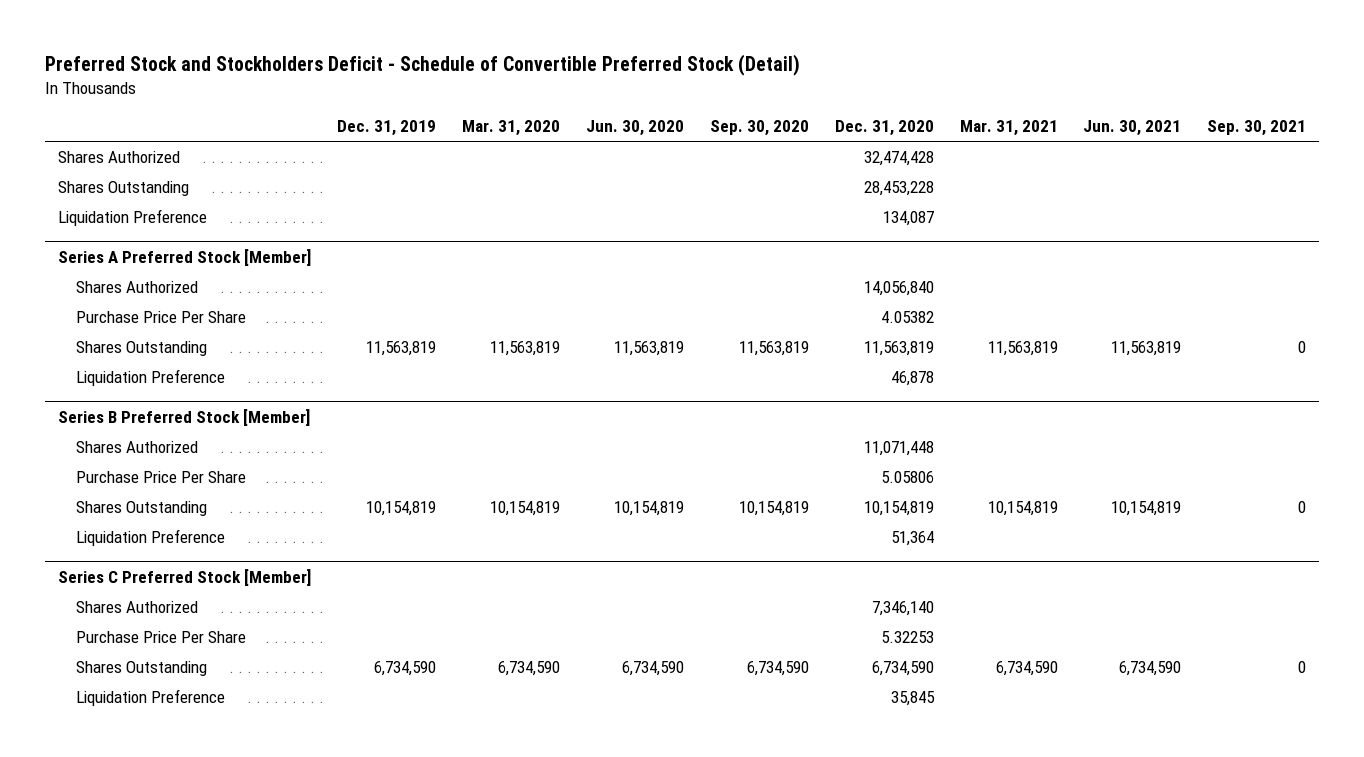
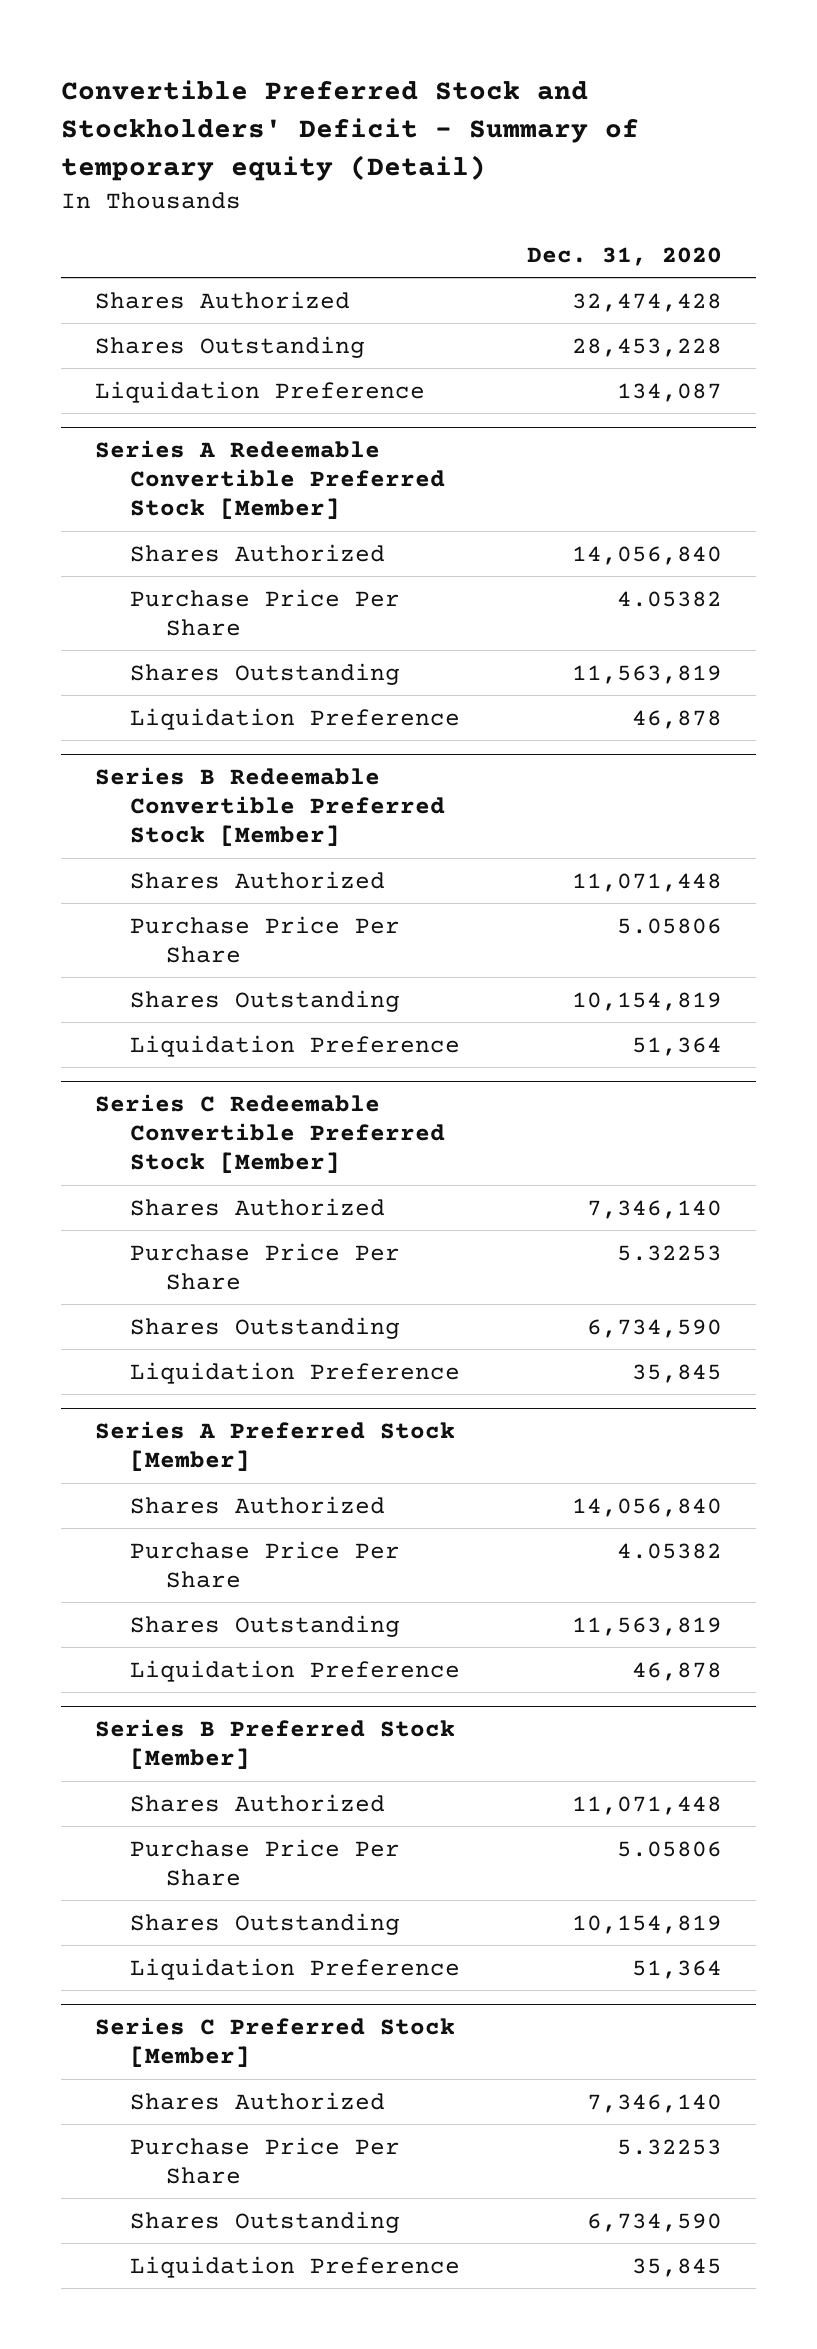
- Preferred Stock and Stockholders Deficit - Schedule of Convertible Preferred Stock (Detail)
+ Convertible Preferred Stock and Stockholders' Deficit - Summary of temporary equity (Detail)
- | Dec. 31, 2019 | Mar. 31, 2020 | Jun. 30, 2020 | Sep. 30, 2020 | Dec. 31, 2020 | Mar. 31, 2021 | Jun. 30, 2021 | Sep. 30, 2021
+ | Dec. 31, 2020
+ Series A Redeemable Convertible Preferred Stock [Member]
+ Shares Authorized | 14,056,840
+ Purchase Price Per Share | 4.05382
+ Shares Outstanding | 11,563,819
+ Liquidation Preference | 46,878
+ Series B Redeemable Convertible Preferred Stock [Member]
+ Shares Authorized | 11,071,448
+ Purchase Price Per Share | 5.05806
+ Shares Outstanding | 10,154,819
+ Liquidation Preference | 51,364
+ Series C Redeemable Convertible Preferred Stock [Member]
+ Shares Authorized | 7,346,140
+ Purchase Price Per Share | 5.32253
+ Shares Outstanding | 6,734,590
+ Liquidation Preference | 35,845

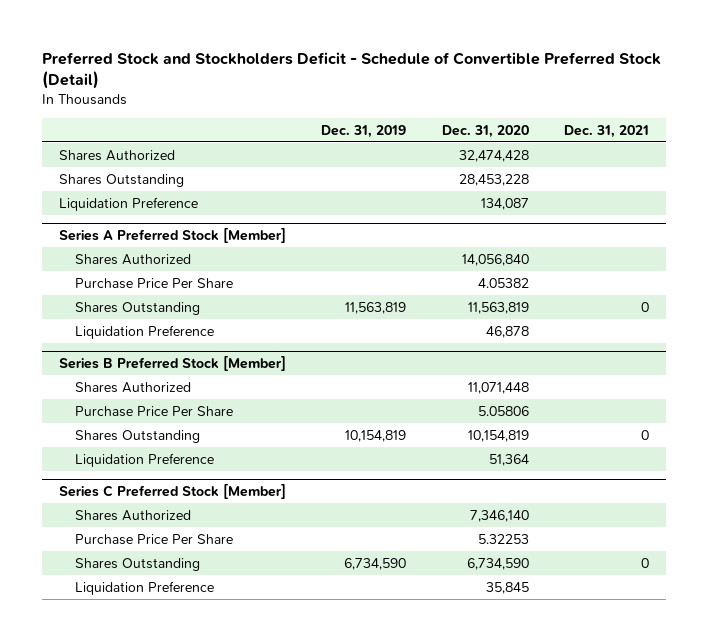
- Convertible Preferred Stock and Stockholders' Deficit - Summary of temporary equity (Detail)
+ Preferred Stock and Stockholders Deficit - Schedule of Convertible Preferred Stock (Detail)
- | Dec. 31, 2020
+ | Dec. 31, 2019 | Dec. 31, 2020 | Dec. 31, 2021
- Series A Redeemable Convertible Preferred Stock [Member]
- Shares Authorized | 14,056,840
- Purchase Price Per Share | 4.05382
- Shares Outstanding | 11,563,819
- Liquidation Preference | 46,878
- Series B Redeemable Convertible Preferred Stock [Member]
- Shares Authorized | 11,071,448
- Purchase Price Per Share | 5.05806
- Shares Outstanding | 10,154,819
- Liquidation Preference | 51,364
- Series C Redeemable Convertible Preferred Stock [Member]
- Shares Authorized | 7,346,140
- Purchase Price Per Share | 5.32253
- Shares Outstanding | 6,734,590
- Liquidation Preference | 35,845

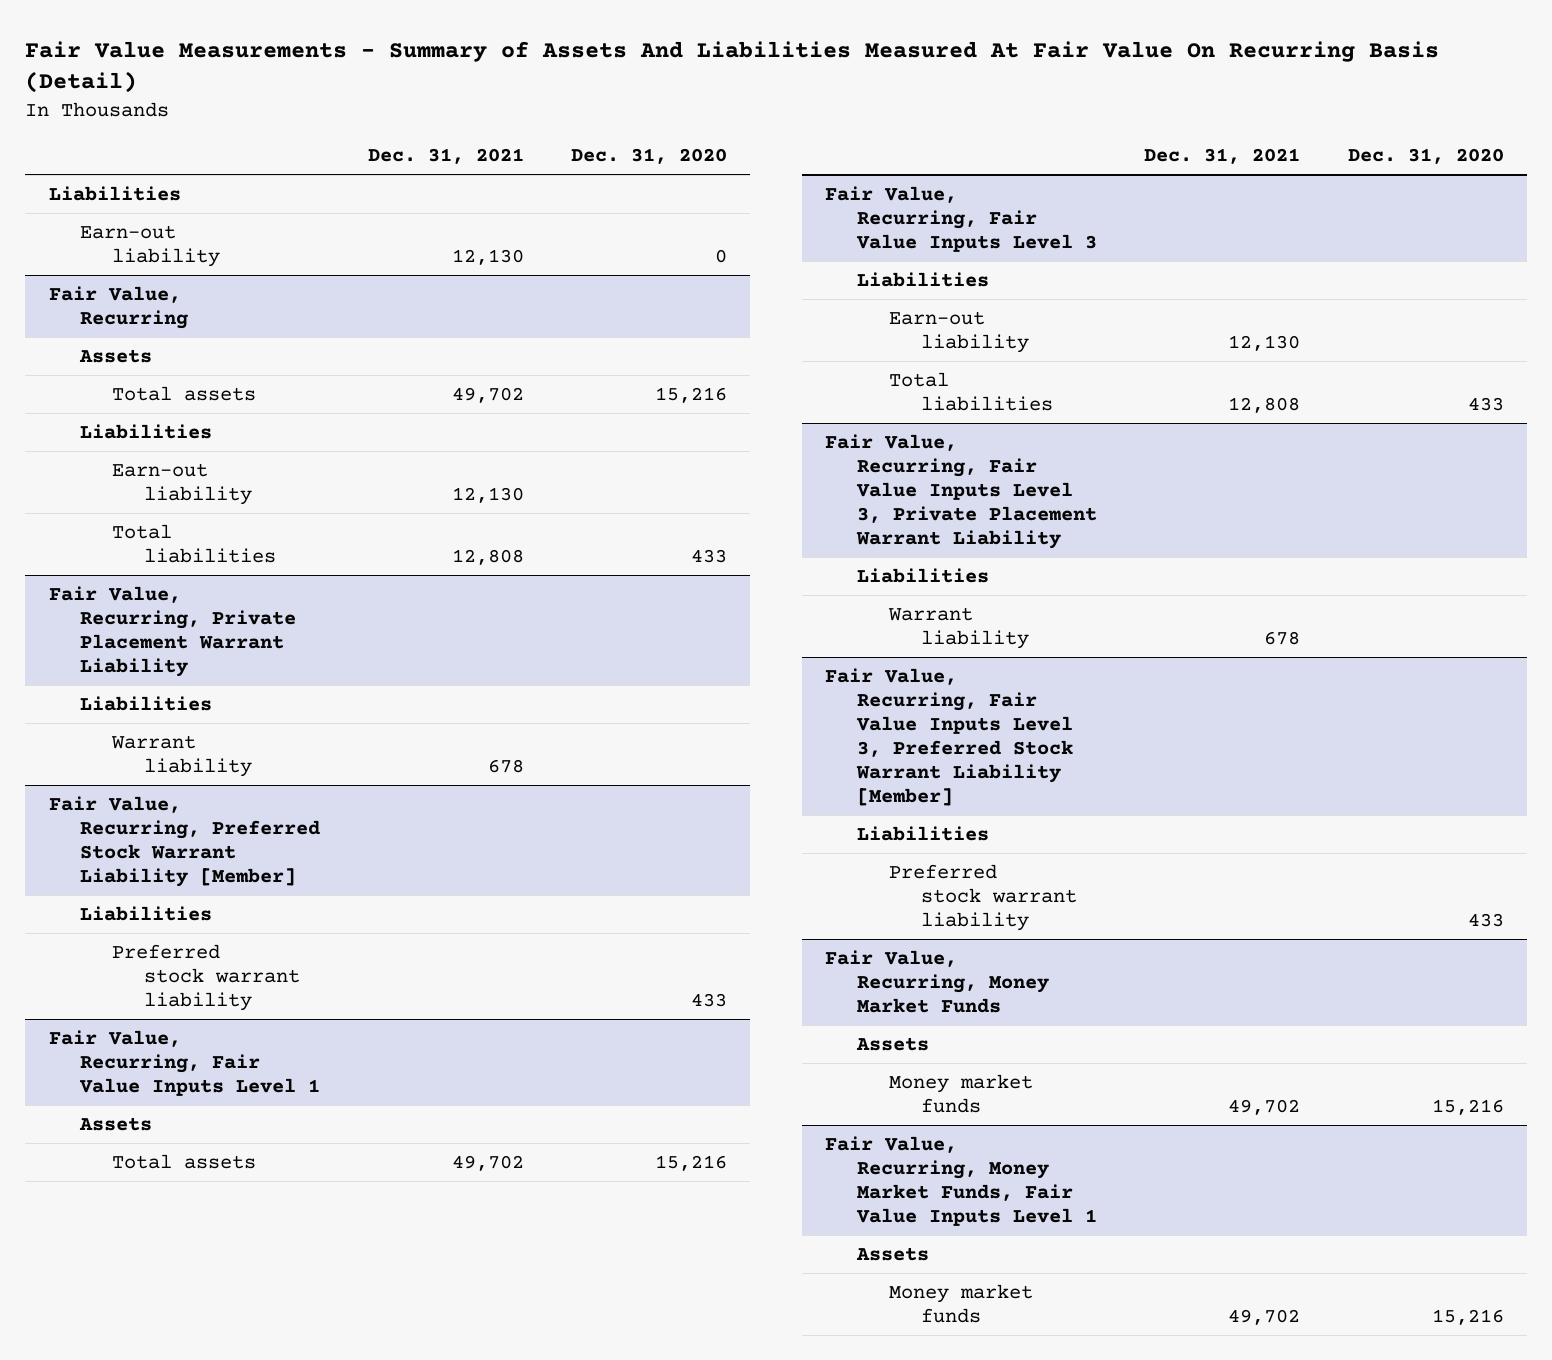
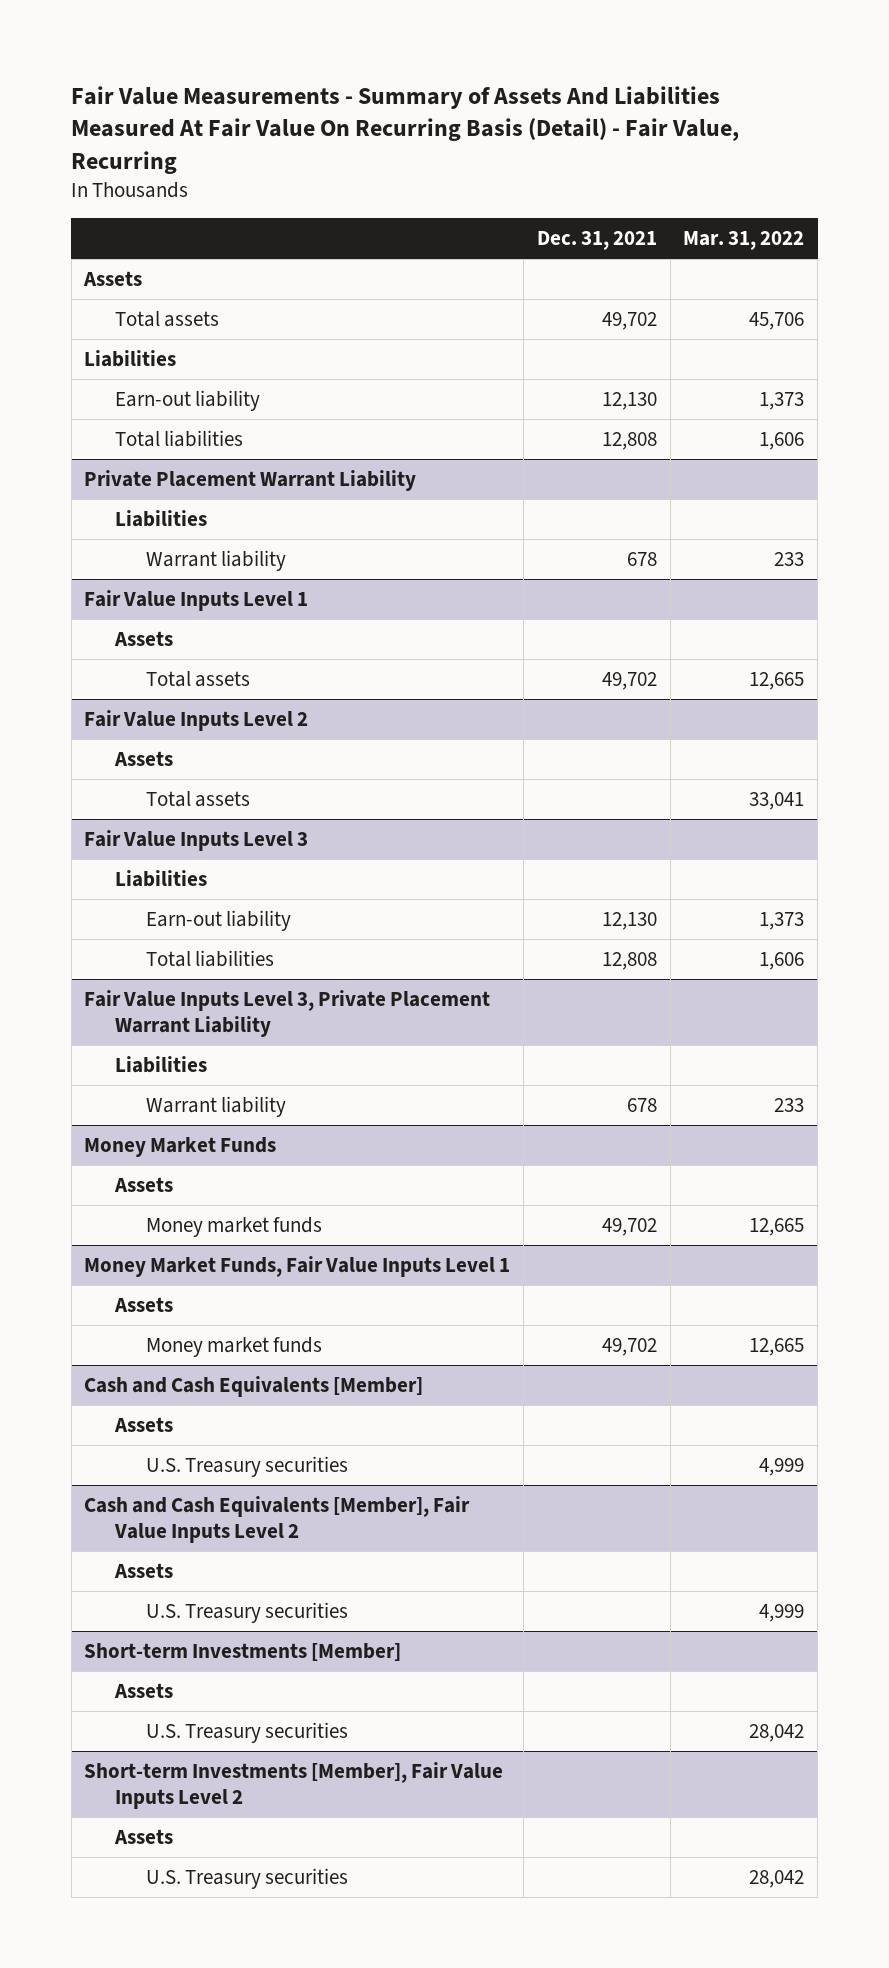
- Fair Value Measurements - Summary of Assets And Liabilities Measured At Fair Value On Recurring Basis (Detail)
+ Fair Value Measurements - Summary of Assets And Liabilities Measured At Fair Value On Recurring Basis (Detail) - Fair Value, Recurring
- | Dec. 31, 2021 | Dec. 31, 2020
+ | Dec. 31, 2021 | Mar. 31, 2022
- Liabilities
- Earn-out liability | 12,130 | 0
- Fair Value, Recurring
- Fair Value, Recurring, Private Placement Warrant Liability
+ Private Placement Warrant Liability
- Fair Value, Recurring, Preferred Stock Warrant Liability [Member]
- Liabilities
- Preferred stock warrant liability | | 433
- Fair Value, Recurring, Fair Value Inputs Level 1
+ Fair Value Inputs Level 1
- Fair Value, Recurring, Fair Value Inputs Level 3
+ Fair Value Inputs Level 2
+ Assets
+ Total assets | | 33,041
+ Fair Value Inputs Level 3
- Fair Value, Recurring, Fair Value Inputs Level 3, Private Placement Warrant Liability
+ Fair Value Inputs Level 3, Private Placement Warrant Liability
- Fair Value, Recurring, Fair Value Inputs Level 3, Preferred Stock Warrant Liability [Member]
- Liabilities
- Preferred stock warrant liability | | 433
- Fair Value, Recurring, Money Market Funds
+ Money Market Funds
- Fair Value, Recurring, Money Market Funds, Fair Value Inputs Level 1
+ Money Market Funds, Fair Value Inputs Level 1
+ Cash and Cash Equivalents [Member]
+ Assets
+ U.S. Treasury securities | | 4,999
+ Cash and Cash Equivalents [Member], Fair Value Inputs Level 2
+ Assets
+ U.S. Treasury securities | | 4,999
+ Short-term Investments [Member]
+ Assets
+ U.S. Treasury securities | | 28,042
+ Short-term Investments [Member], Fair Value Inputs Level 2
+ Assets
+ U.S. Treasury securities | | 28,042

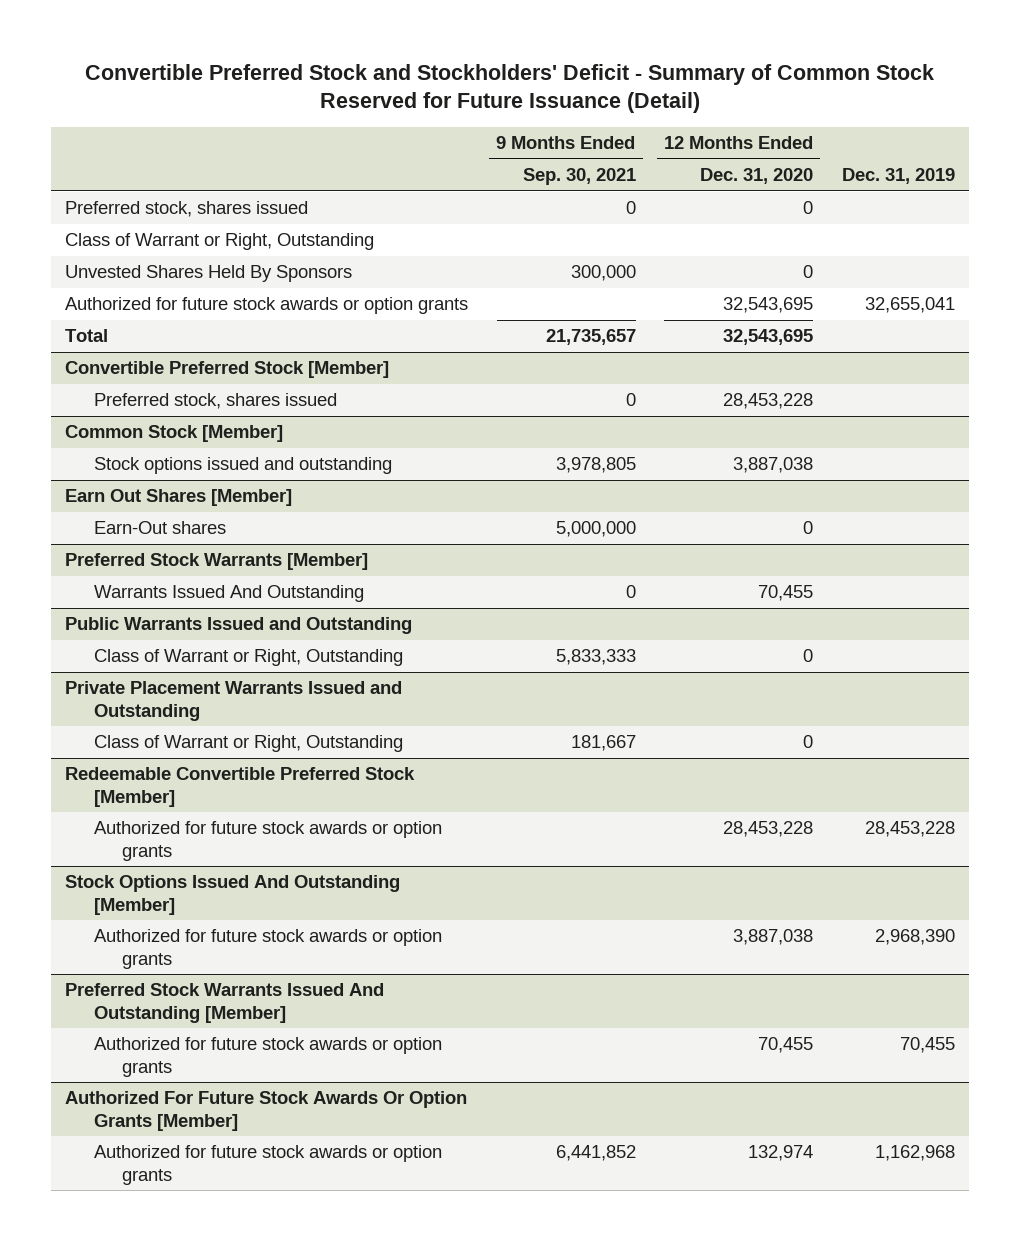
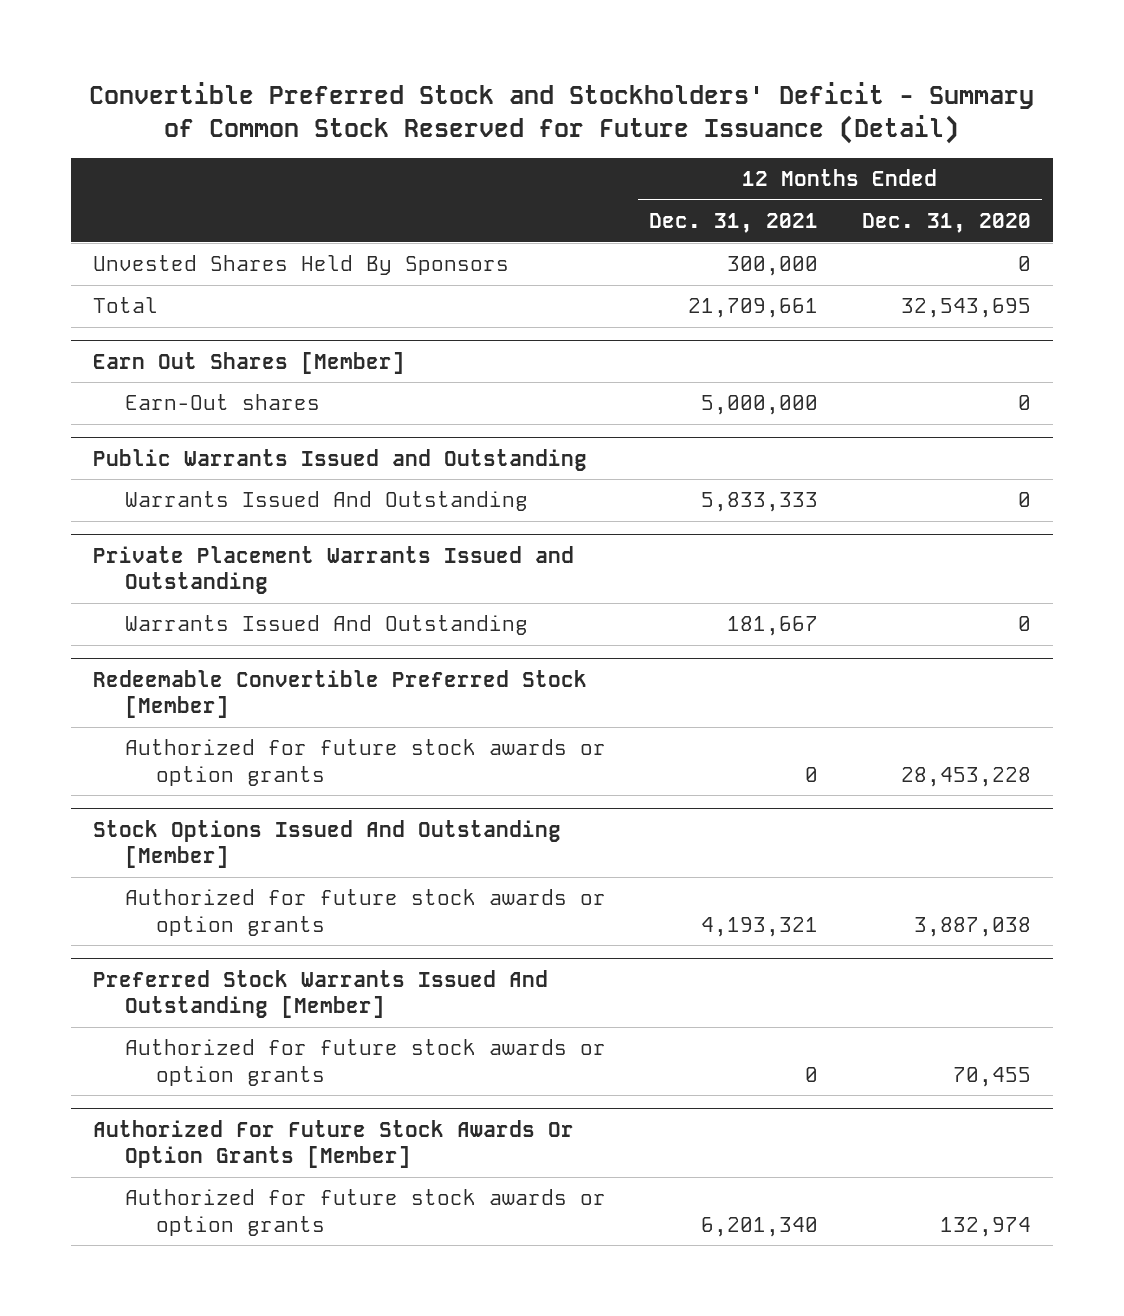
- | 9 Months Ended Sep. 30, 2021 | 12 Months Ended Dec. 31, 2020 | Dec. 31, 2019
+ | 12 Months Ended Dec. 31, 2021 | 12 Months Ended Dec. 31, 2020
- Preferred stock, shares issued | 0 | 0 |
- Class of Warrant or Right, Outstanding
- Authorized for future stock awards or option grants | | 32,543,695 | 32,655,041
- Convertible Preferred Stock [Member]
- Preferred stock, shares issued | 0 | 28,453,228 |
- Common Stock [Member]
- Stock options issued and outstanding | 3,978,805 | 3,887,038 |
- Preferred Stock Warrants [Member]
- Warrants Issued And Outstanding | 0 | 70,455 |
@ Public Warrants Issued and Outstanding
- Class of Warrant or Right, Outstanding | 5,833,333 | 0 |
+ Warrants Issued And Outstanding | 5,833,333 | 0
@ Private Placement Warrants Issued and Outstanding
- Class of Warrant or Right, Outstanding | 181,667 | 0 |
+ Warrants Issued And Outstanding | 181,667 | 0

